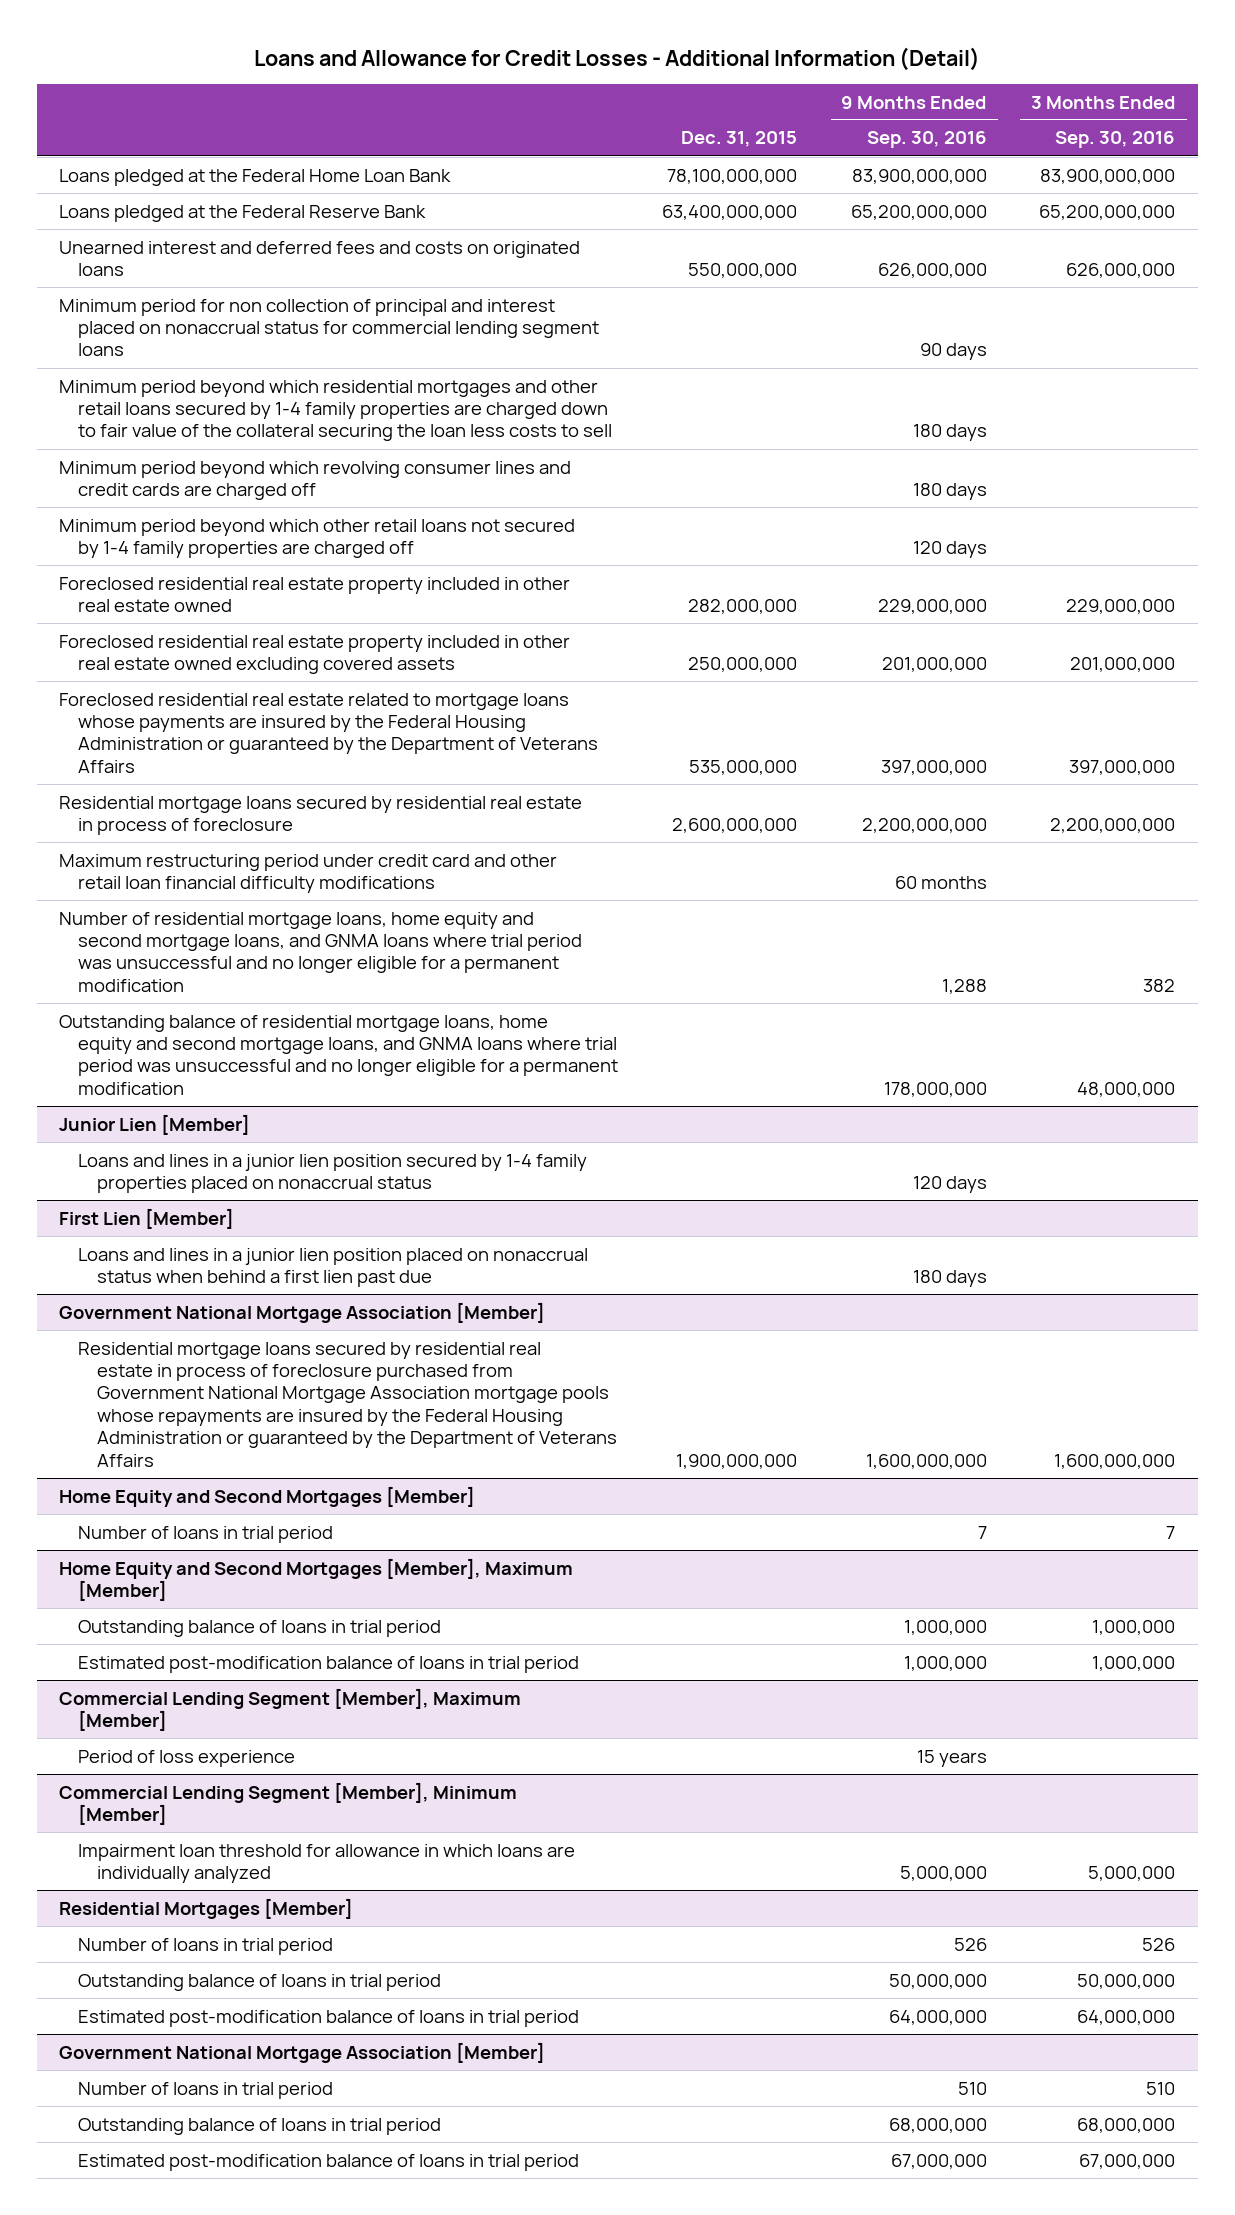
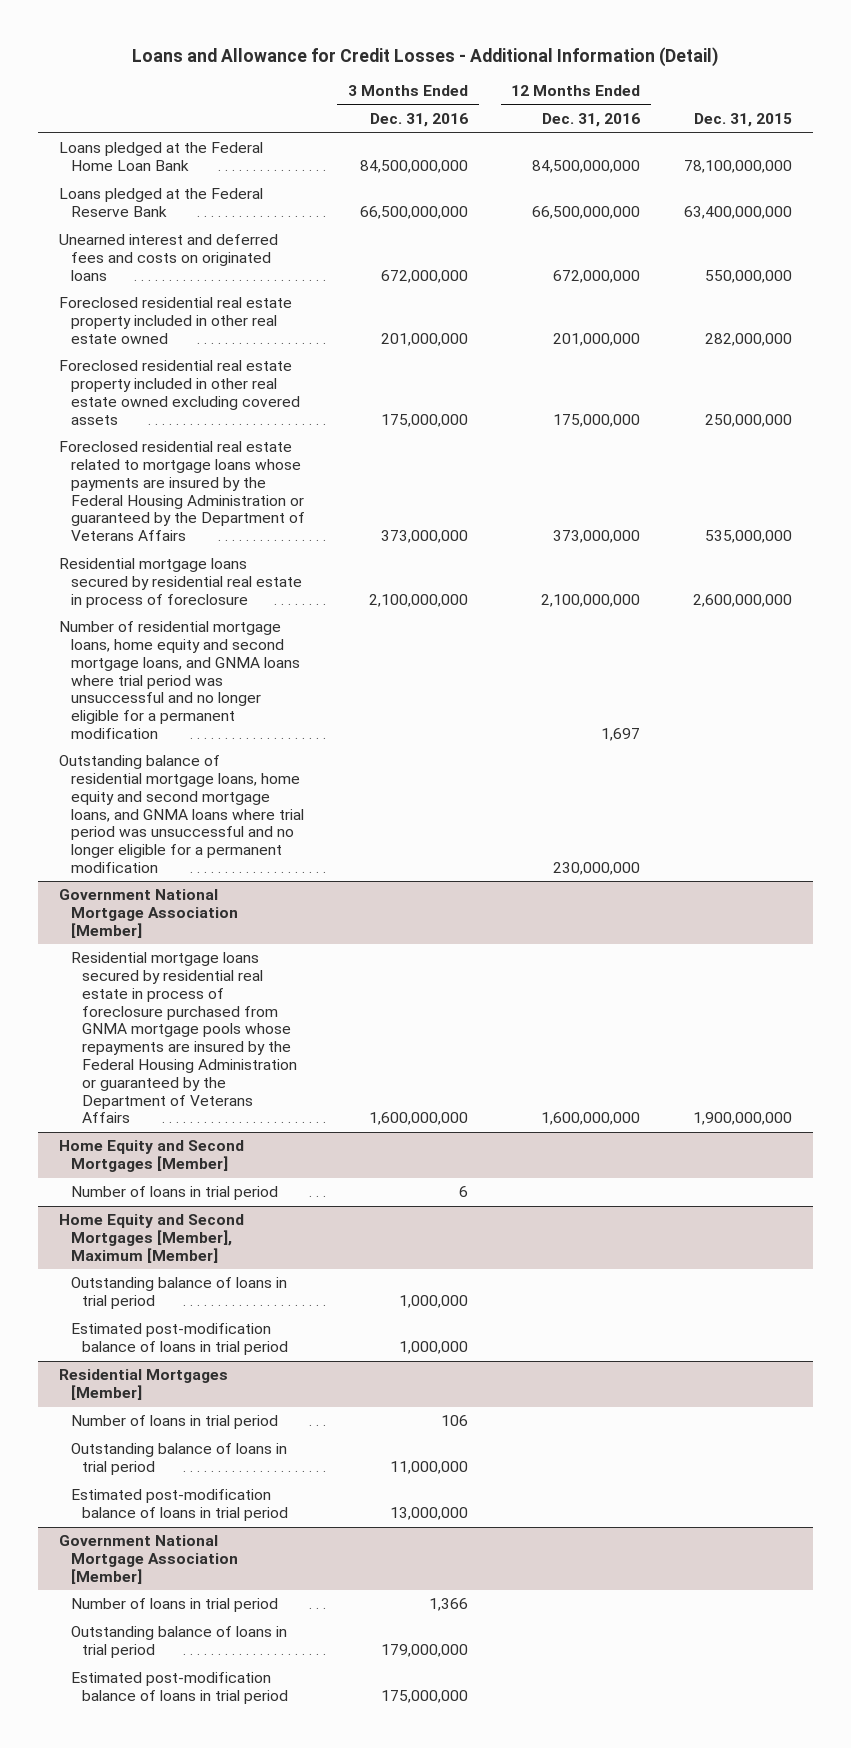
- | Dec. 31, 2015 | 9 Months Ended Sep. 30, 2016 | 3 Months Ended Sep. 30, 2016
+ | 3 Months Ended Dec. 31, 2016 | 12 Months Ended Dec. 31, 2016 | Dec. 31, 2015
- Minimum period for non collection of principal and interest placed on nonaccrual status for commercial lending segment loans | | 90 days |
- Minimum period beyond which residential mortgages and other retail loans secured by 1-4 family properties are charged down to fair value of the collateral securing the loan less costs to sell | | 180 days |
- Minimum period beyond which revolving consumer lines and credit cards are charged off | | 180 days |
- Minimum period beyond which other retail loans not secured by 1-4 family properties are charged off | | 120 days |
- Maximum restructuring period under credit card and other retail loan financial difficulty modifications | | 60 months |
- Junior Lien [Member]
- Loans and lines in a junior lien position secured by 1-4 family properties placed on nonaccrual status | | 120 days |
- First Lien [Member]
- Loans and lines in a junior lien position placed on nonaccrual status when behind a first lien past due | | 180 days |
@ Government National Mortgage Association [Member]
- Residential mortgage loans secured by residential real estate in process of foreclosure purchased from Government National Mortgage Association mortgage pools whose repayments are insured by the Federal Housing Administration or guaranteed by the Department of Veterans Affairs | 1,900,000,000 | 1,600,000,000 | 1,600,000,000
+ Residential mortgage loans secured by residential real estate in process of foreclosure purchased from GNMA mortgage pools whose repayments are insured by the Federal Housing Administration or guaranteed by the Department of Veterans Affairs | 1,600,000,000 | 1,600,000,000 | 1,900,000,000
- Commercial Lending Segment [Member], Maximum [Member]
- Period of loss experience | | 15 years |
- Commercial Lending Segment [Member], Minimum [Member]
- Impairment loan threshold for allowance in which loans are individually analyzed | | 5,000,000 | 5,000,000

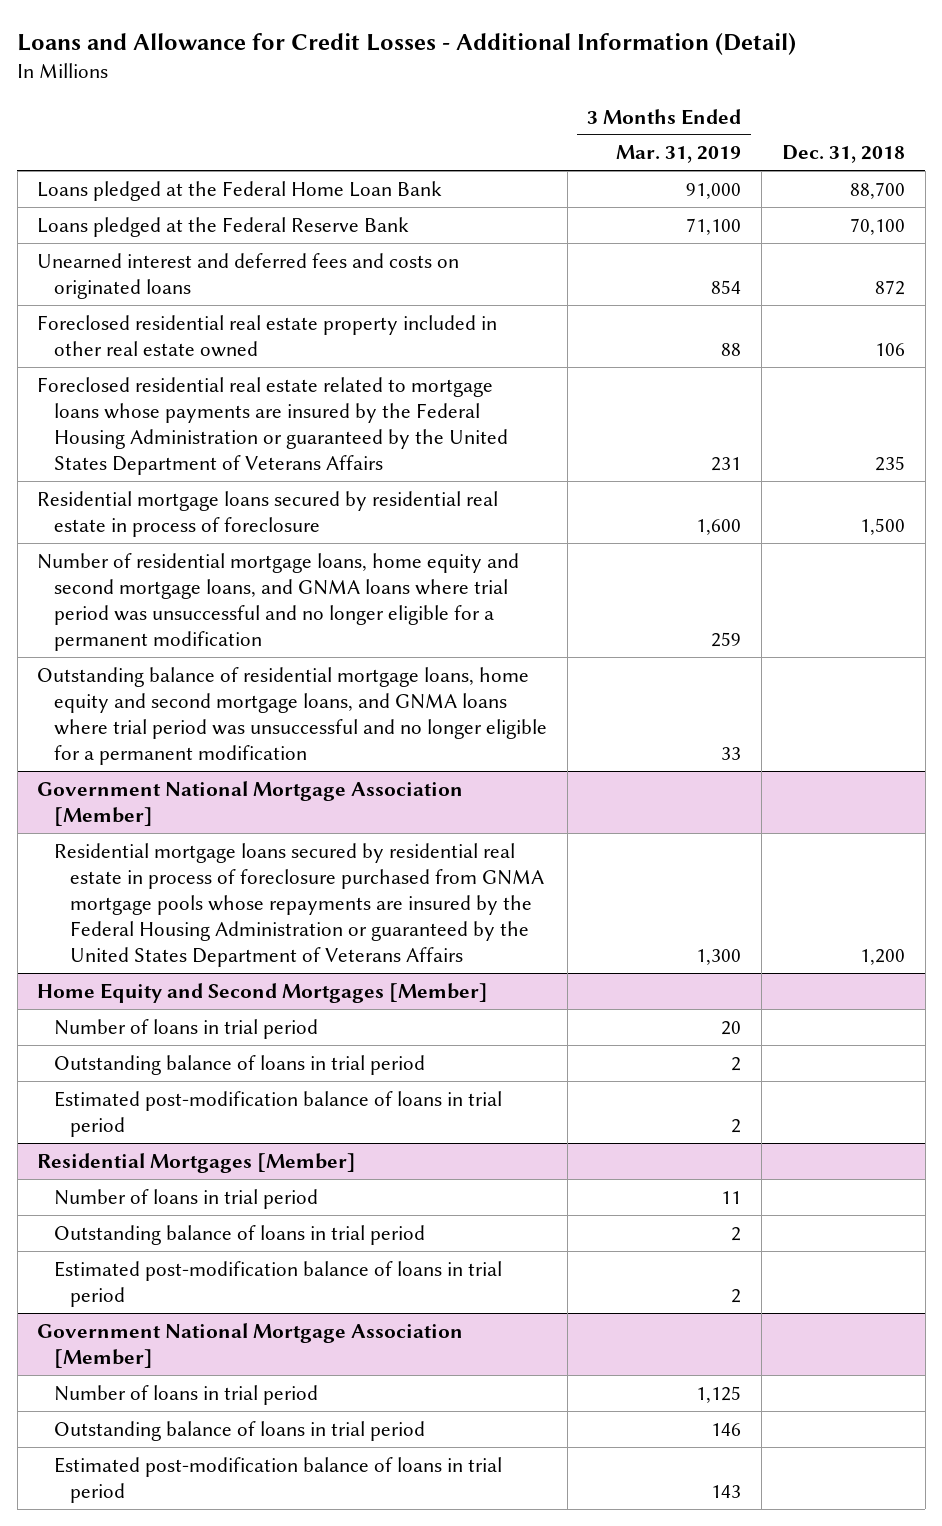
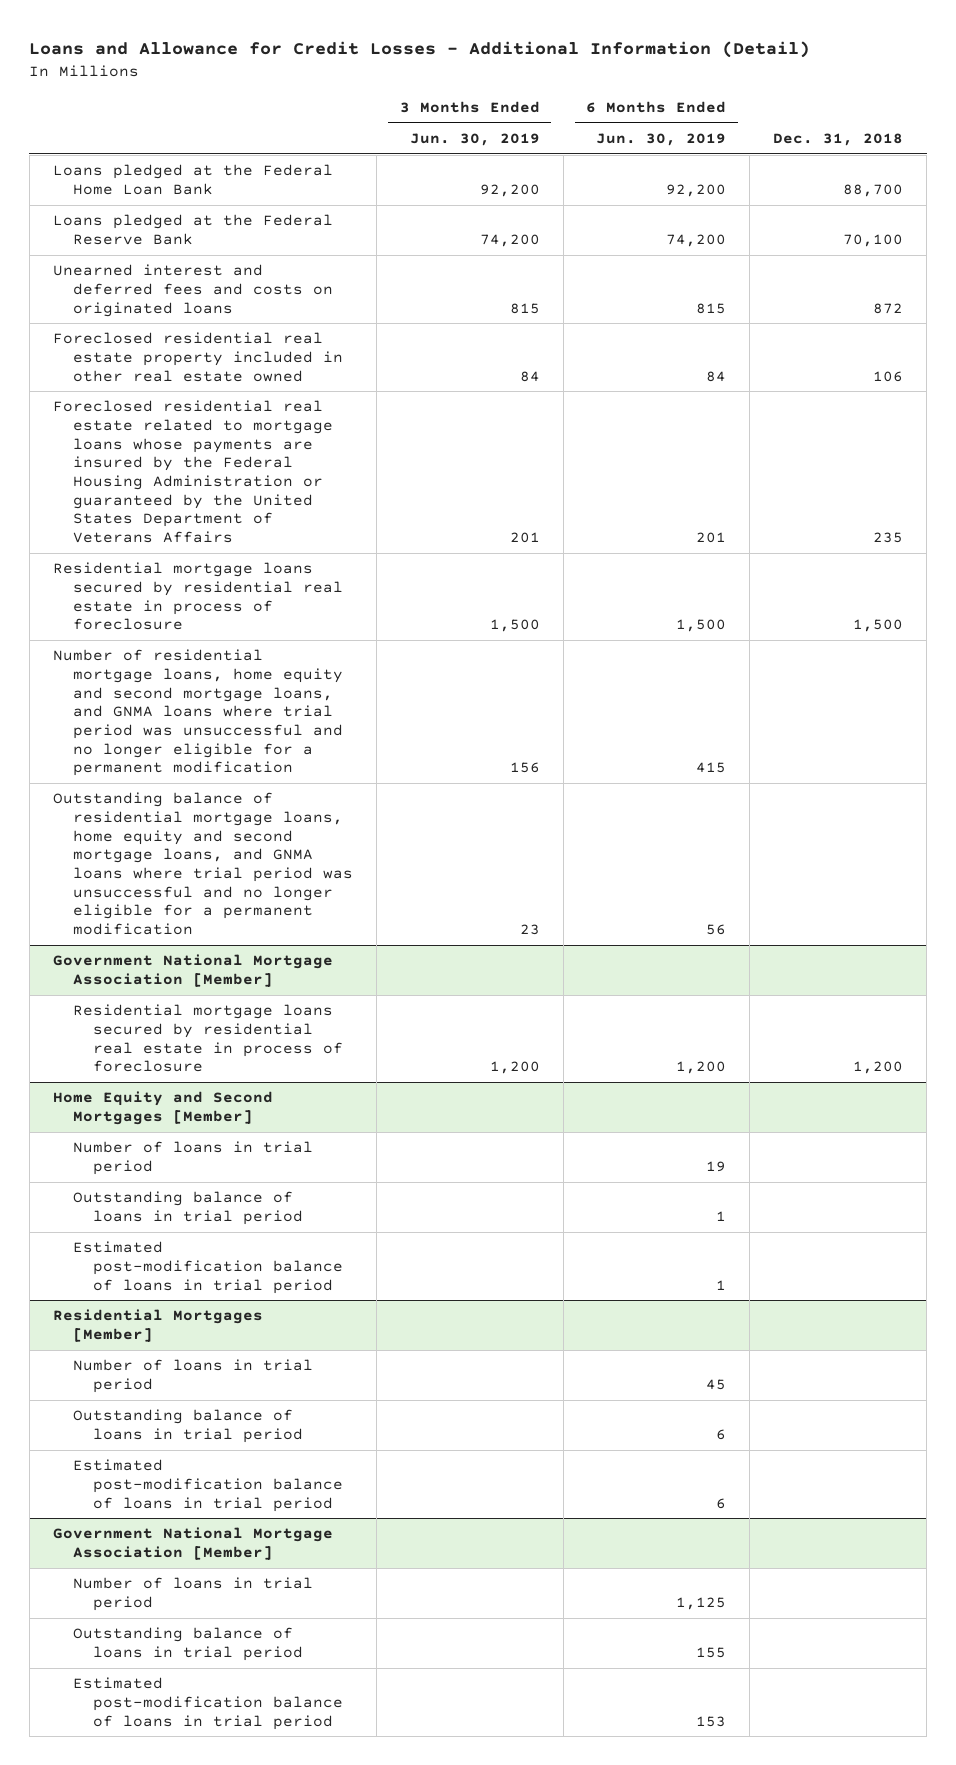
- | 3 Months Ended Mar. 31, 2019 | Dec. 31, 2018
+ | 3 Months Ended Jun. 30, 2019 | 6 Months Ended Jun. 30, 2019 | Dec. 31, 2018
@ Government National Mortgage Association [Member]
- Residential mortgage loans secured by residential real estate in process of foreclosure purchased from GNMA mortgage pools whose repayments are insured by the Federal Housing Administration or guaranteed by the United States Department of Veterans Affairs | 1,300 | 1,200
+ Residential mortgage loans secured by residential real estate in process of foreclosure | 1,200 | 1,200 | 1,200

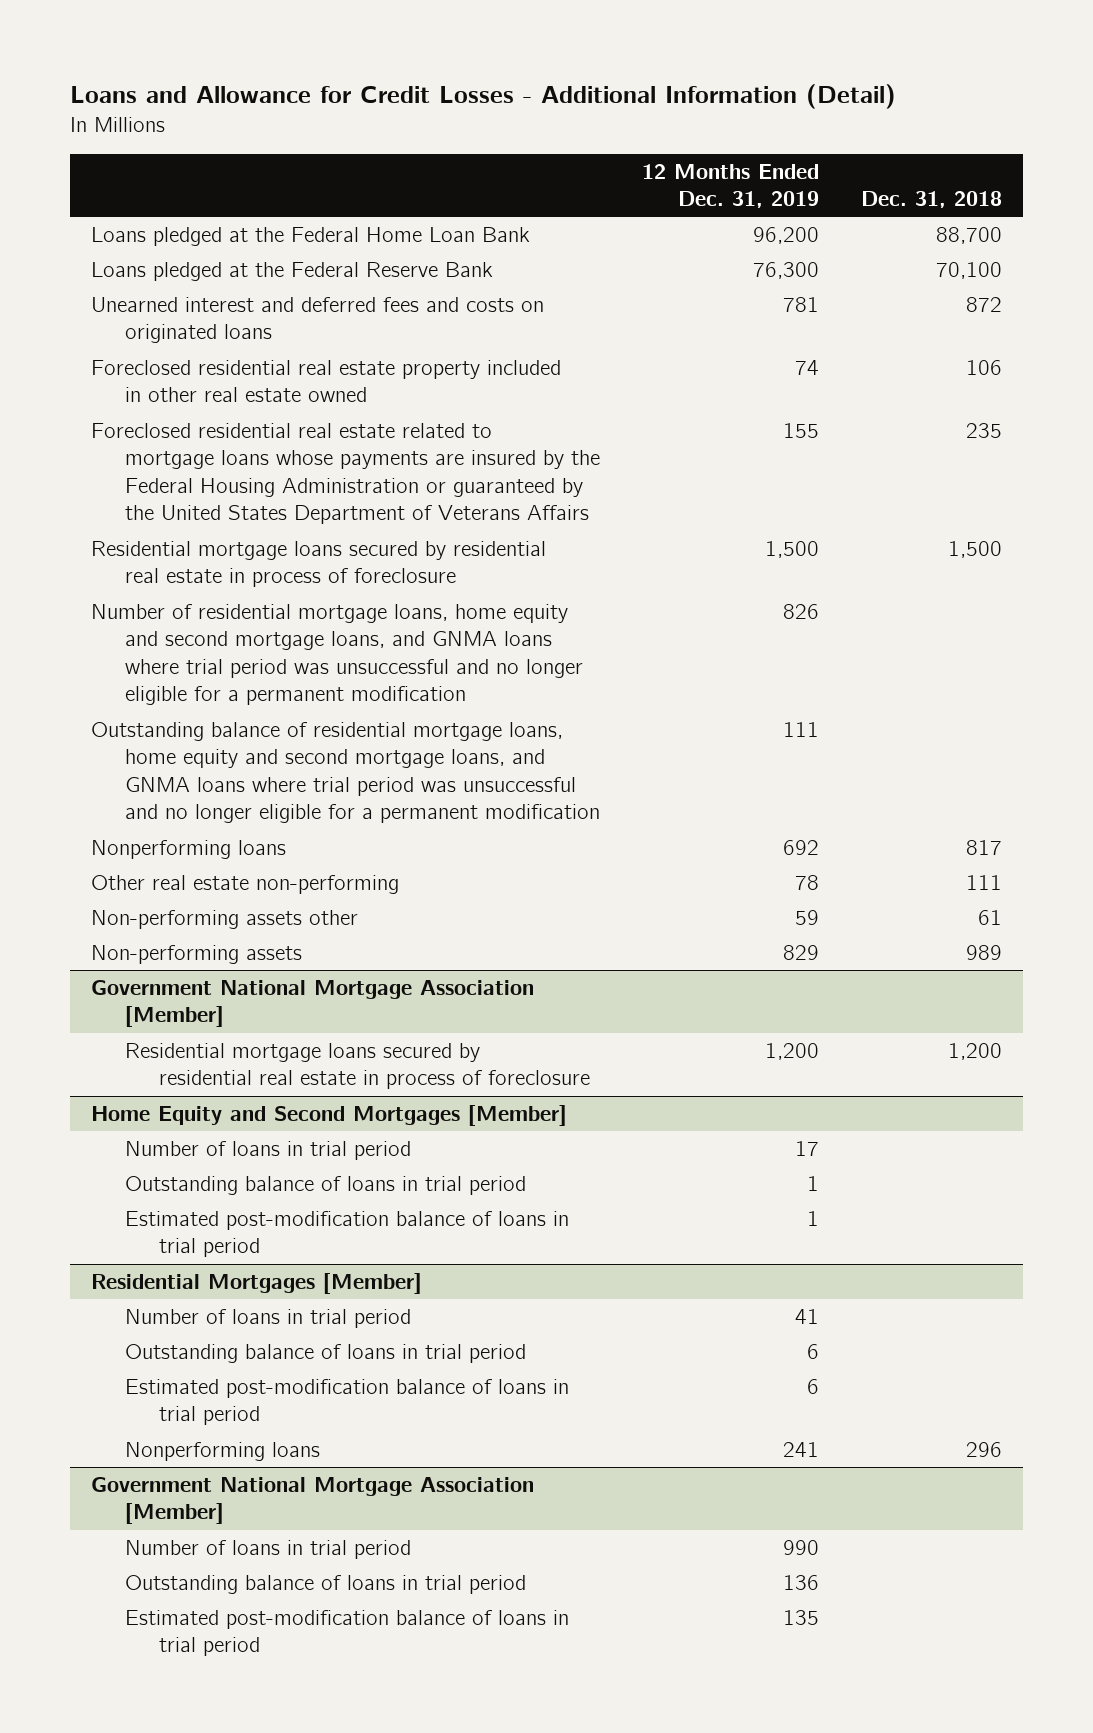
- | 3 Months Ended Jun. 30, 2019 | 6 Months Ended Jun. 30, 2019 | Dec. 31, 2018
+ | 12 Months Ended Dec. 31, 2019 | Dec. 31, 2018
+ Nonperforming loans | 692 | 817
+ Other real estate non-performing | 78 | 111
+ Non-performing assets other | 59 | 61
+ Non-performing assets | 829 | 989
@ Residential Mortgages [Member]
+ Nonperforming loans | 241 | 296

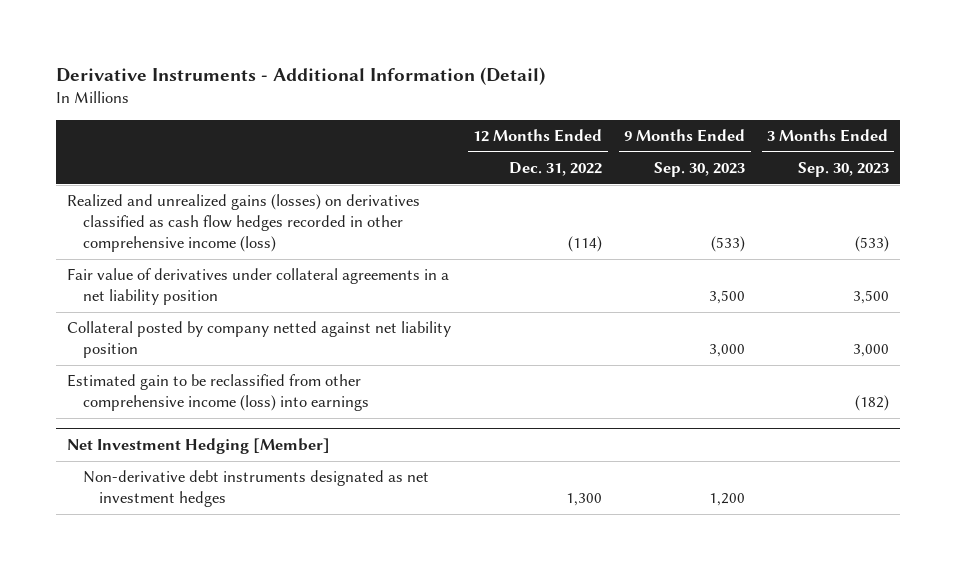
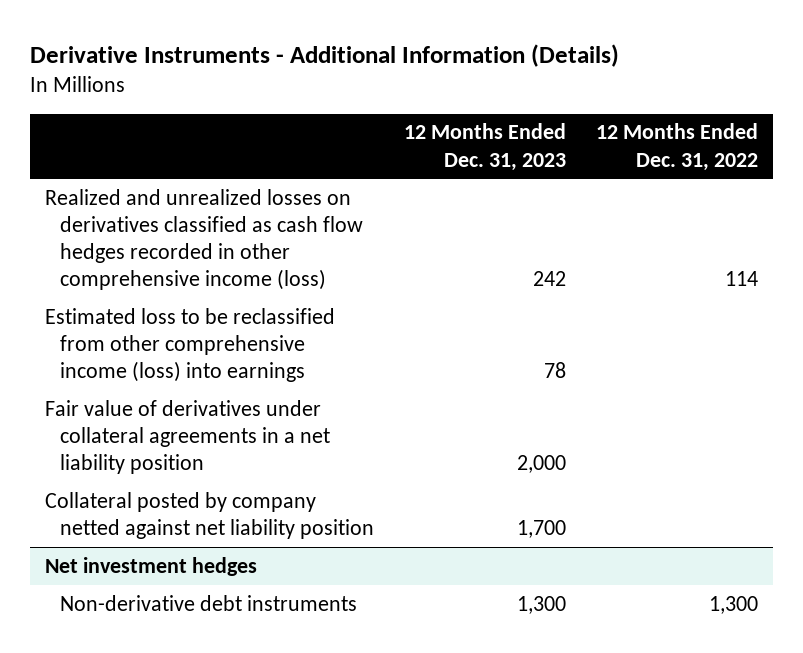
- Derivative Instruments - Additional Information (Detail)
+ Derivative Instruments - Additional Information (Details)
- | 12 Months Ended Dec. 31, 2022 | 9 Months Ended Sep. 30, 2023 | 3 Months Ended Sep. 30, 2023
+ | 12 Months Ended Dec. 31, 2023 | 12 Months Ended Dec. 31, 2022
- Realized and unrealized gains (losses) on derivatives classified as cash flow hedges recorded in other comprehensive income (loss) | (114) | (533) | (533)
+ Realized and unrealized losses on derivatives classified as cash flow hedges recorded in other comprehensive income (loss) | 242 | 114
+ Estimated loss to be reclassified from other comprehensive income (loss) into earnings | 78 |
- Estimated gain to be reclassified from other comprehensive income (loss) into earnings | | | (182)
- Net Investment Hedging [Member]
- Non-derivative debt instruments designated as net investment hedges | 1,300 | 1,200 |
+ Net investment hedges
+ Non-derivative debt instruments | 1,300 | 1,300

